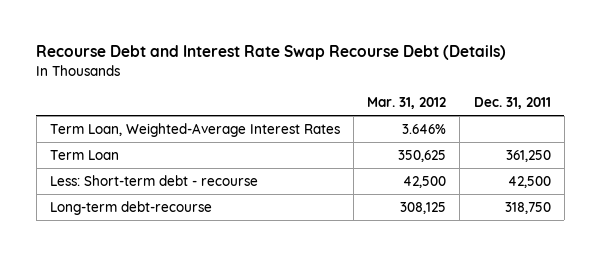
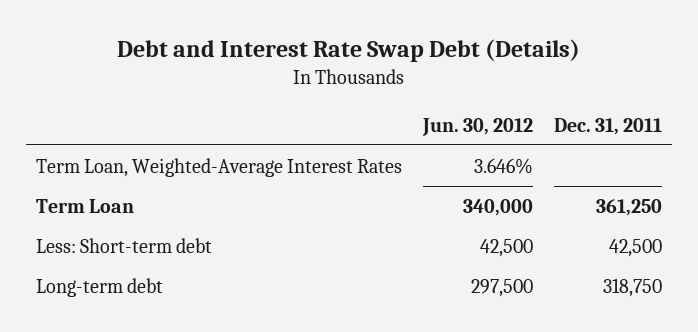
- Recourse Debt and Interest Rate Swap Recourse Debt (Details)
+ Debt and Interest Rate Swap Debt (Details)
- | Mar. 31, 2012 | Dec. 31, 2011
+ | Jun. 30, 2012 | Dec. 31, 2011
- Less: Short-term debt - recourse | 42,500 | 42,500
- Long-term debt-recourse | 308,125 | 318,750
+ Less: Short-term debt | 42,500 | 42,500
+ Long-term debt | 297,500 | 318,750

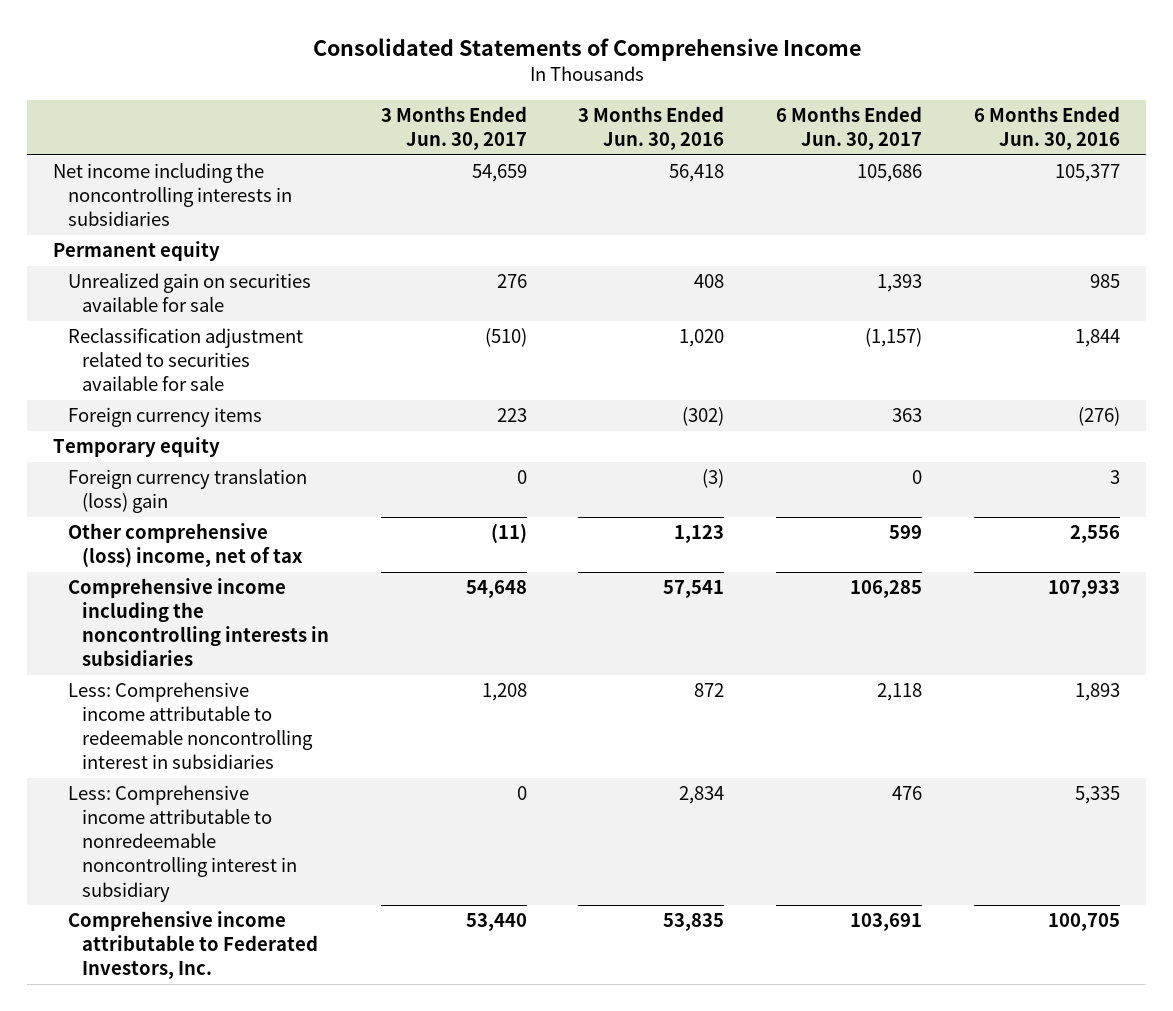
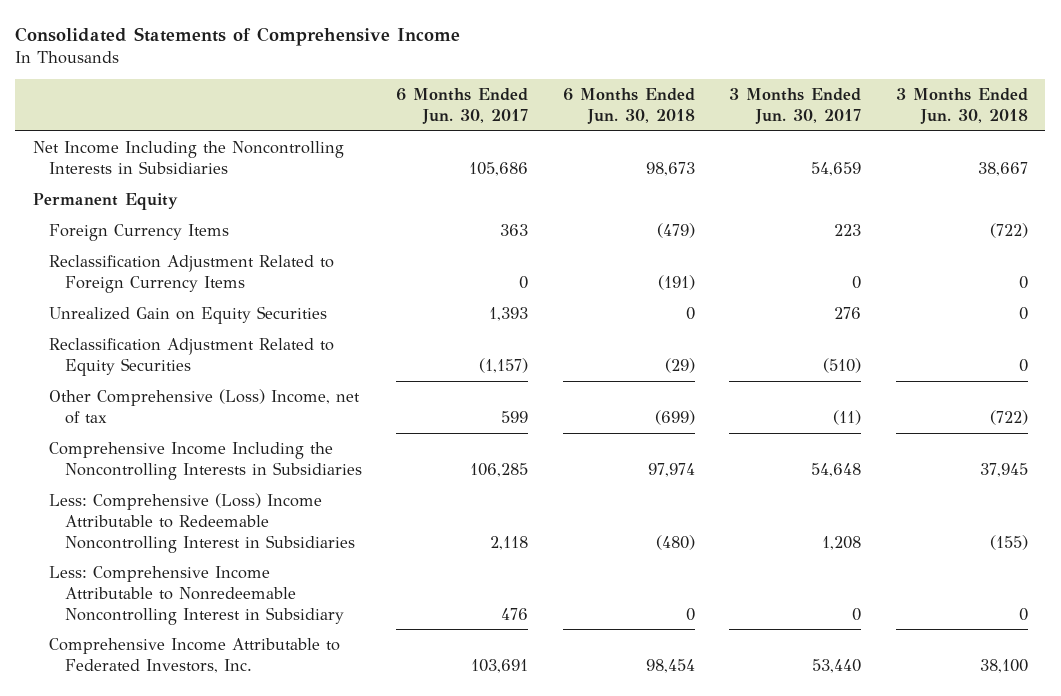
- | 3 Months Ended Jun. 30, 2017 | 3 Months Ended Jun. 30, 2016 | 6 Months Ended Jun. 30, 2017 | 6 Months Ended Jun. 30, 2016
+ | 6 Months Ended Jun. 30, 2017 | 6 Months Ended Jun. 30, 2018 | 3 Months Ended Jun. 30, 2017 | 3 Months Ended Jun. 30, 2018
- Net income including the noncontrolling interests in subsidiaries | 54,659 | 56,418 | 105,686 | 105,377
- Permanent equity
- Unrealized gain on securities available for sale | 276 | 408 | 1,393 | 985
- Reclassification adjustment related to securities available for sale | (510) | 1,020 | (1,157) | 1,844
- Foreign currency items | 223 | (302) | 363 | (276)
- Temporary equity
- Foreign currency translation (loss) gain | 0 | (3) | 0 | 3
- Other comprehensive (loss) income, net of tax | (11) | 1,123 | 599 | 2,556
- Comprehensive income including the noncontrolling interests in subsidiaries | 54,648 | 57,541 | 106,285 | 107,933
- Less: Comprehensive income attributable to redeemable noncontrolling interest in subsidiaries | 1,208 | 872 | 2,118 | 1,893
- Less: Comprehensive income attributable to nonredeemable noncontrolling interest in subsidiary | 0 | 2,834 | 476 | 5,335
- Comprehensive income attributable to Federated Investors, Inc. | 53,440 | 53,835 | 103,691 | 100,705
+ Net Income Including the Noncontrolling Interests in Subsidiaries | 105,686 | 98,673 | 54,659 | 38,667
+ Permanent Equity
+ Foreign Currency Items | 363 | (479) | 223 | (722)
+ Reclassification Adjustment Related to Foreign Currency Items | 0 | (191) | 0 | 0
+ Unrealized Gain on Equity Securities | 1,393 | 0 | 276 | 0
+ Reclassification Adjustment Related to Equity Securities | (1,157) | (29) | (510) | 0
+ Other Comprehensive (Loss) Income, net of tax | 599 | (699) | (11) | (722)
+ Comprehensive Income Including the Noncontrolling Interests in Subsidiaries | 106,285 | 97,974 | 54,648 | 37,945
+ Less: Comprehensive (Loss) Income Attributable to Redeemable Noncontrolling Interest in Subsidiaries | 2,118 | (480) | 1,208 | (155)
+ Less: Comprehensive Income Attributable to Nonredeemable Noncontrolling Interest in Subsidiary | 476 | 0 | 0 | 0
+ Comprehensive Income Attributable to Federated Investors, Inc. | 103,691 | 98,454 | 53,440 | 38,100

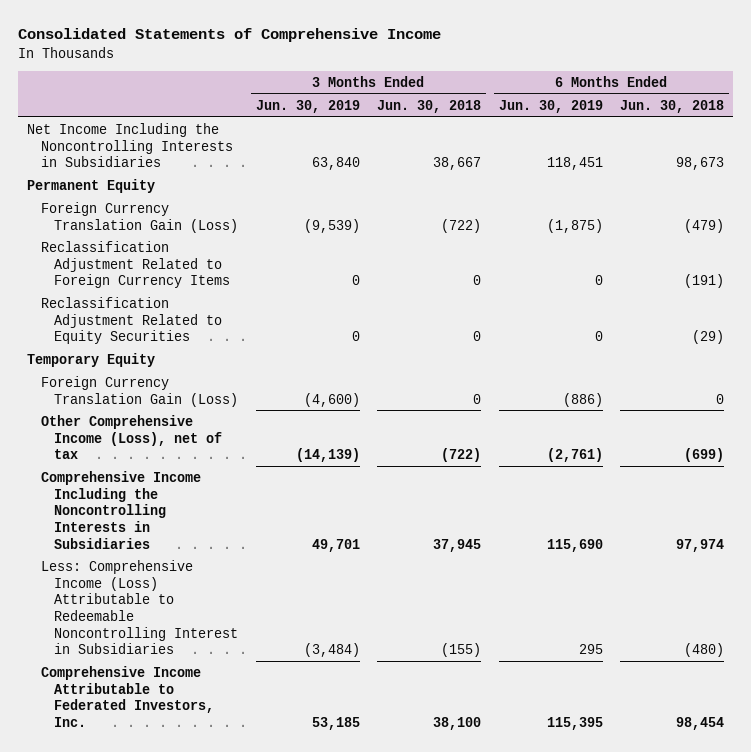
- | 6 Months Ended Jun. 30, 2017 | 6 Months Ended Jun. 30, 2018 | 3 Months Ended Jun. 30, 2017 | 3 Months Ended Jun. 30, 2018
+ | 3 Months Ended Jun. 30, 2019 | 3 Months Ended Jun. 30, 2018 | 6 Months Ended Jun. 30, 2019 | 6 Months Ended Jun. 30, 2018
- Foreign Currency Items | 363 | (479) | 223 | (722)
+ Foreign Currency Translation Gain (Loss) | (9,539) | (722) | (1,875) | (479)
- Unrealized Gain on Equity Securities | 1,393 | 0 | 276 | 0
- Other Comprehensive (Loss) Income, net of tax | 599 | (699) | (11) | (722)
+ Temporary Equity
+ Foreign Currency Translation Gain (Loss) | (4,600) | 0 | (886) | 0
+ Other Comprehensive Income (Loss), net of tax | (14,139) | (722) | (2,761) | (699)
- Less: Comprehensive (Loss) Income Attributable to Redeemable Noncontrolling Interest in Subsidiaries | 2,118 | (480) | 1,208 | (155)
- Less: Comprehensive Income Attributable to Nonredeemable Noncontrolling Interest in Subsidiary | 476 | 0 | 0 | 0
+ Less: Comprehensive Income (Loss) Attributable to Redeemable Noncontrolling Interest in Subsidiaries | (3,484) | (155) | 295 | (480)

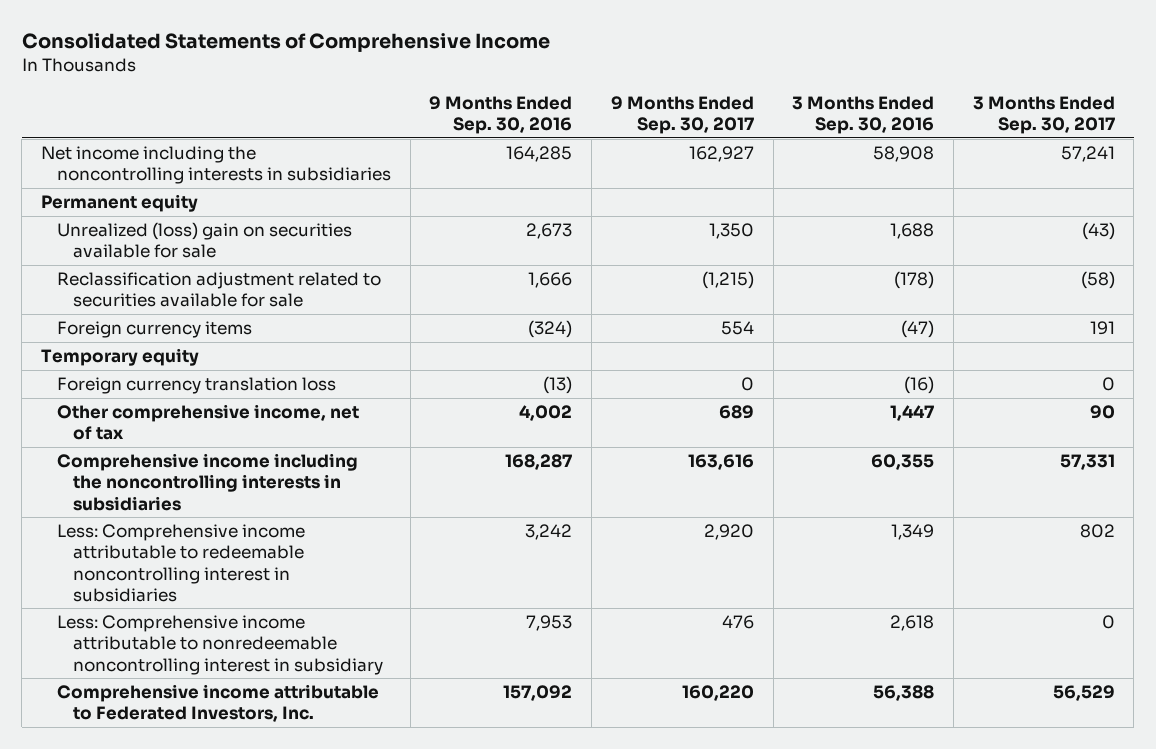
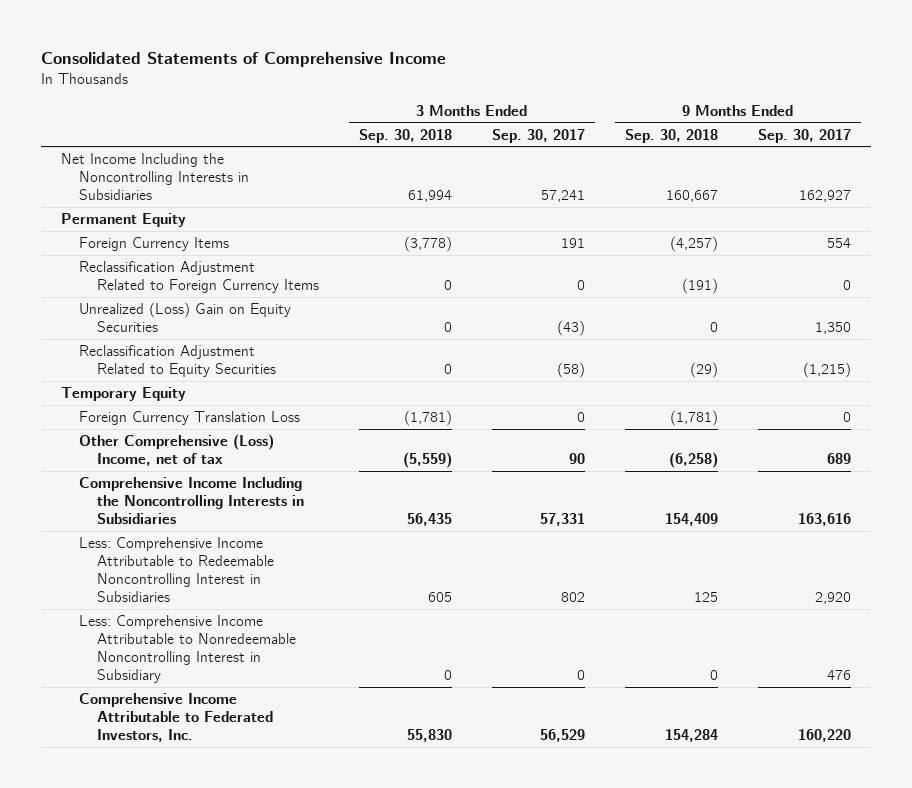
- | 9 Months Ended Sep. 30, 2016 | 9 Months Ended Sep. 30, 2017 | 3 Months Ended Sep. 30, 2016 | 3 Months Ended Sep. 30, 2017
+ | 3 Months Ended Sep. 30, 2018 | 3 Months Ended Sep. 30, 2017 | 9 Months Ended Sep. 30, 2018 | 9 Months Ended Sep. 30, 2017
- Net income including the noncontrolling interests in subsidiaries | 164,285 | 162,927 | 58,908 | 57,241
- Permanent equity
- Unrealized (loss) gain on securities available for sale | 2,673 | 1,350 | 1,688 | (43)
- Reclassification adjustment related to securities available for sale | 1,666 | (1,215) | (178) | (58)
- Foreign currency items | (324) | 554 | (47) | 191
- Temporary equity
- Foreign currency translation loss | (13) | 0 | (16) | 0
- Other comprehensive income, net of tax | 4,002 | 689 | 1,447 | 90
- Comprehensive income including the noncontrolling interests in subsidiaries | 168,287 | 163,616 | 60,355 | 57,331
- Less: Comprehensive income attributable to redeemable noncontrolling interest in subsidiaries | 3,242 | 2,920 | 1,349 | 802
- Less: Comprehensive income attributable to nonredeemable noncontrolling interest in subsidiary | 7,953 | 476 | 2,618 | 0
- Comprehensive income attributable to Federated Investors, Inc. | 157,092 | 160,220 | 56,388 | 56,529
+ Net Income Including the Noncontrolling Interests in Subsidiaries | 61,994 | 57,241 | 160,667 | 162,927
+ Permanent Equity
+ Foreign Currency Items | (3,778) | 191 | (4,257) | 554
+ Reclassification Adjustment Related to Foreign Currency Items | 0 | 0 | (191) | 0
+ Unrealized (Loss) Gain on Equity Securities | 0 | (43) | 0 | 1,350
+ Reclassification Adjustment Related to Equity Securities | 0 | (58) | (29) | (1,215)
+ Temporary Equity
+ Foreign Currency Translation Loss | (1,781) | 0 | (1,781) | 0
+ Other Comprehensive (Loss) Income, net of tax | (5,559) | 90 | (6,258) | 689
+ Comprehensive Income Including the Noncontrolling Interests in Subsidiaries | 56,435 | 57,331 | 154,409 | 163,616
+ Less: Comprehensive Income Attributable to Redeemable Noncontrolling Interest in Subsidiaries | 605 | 802 | 125 | 2,920
+ Less: Comprehensive Income Attributable to Nonredeemable Noncontrolling Interest in Subsidiary | 0 | 0 | 0 | 476
+ Comprehensive Income Attributable to Federated Investors, Inc. | 55,830 | 56,529 | 154,284 | 160,220

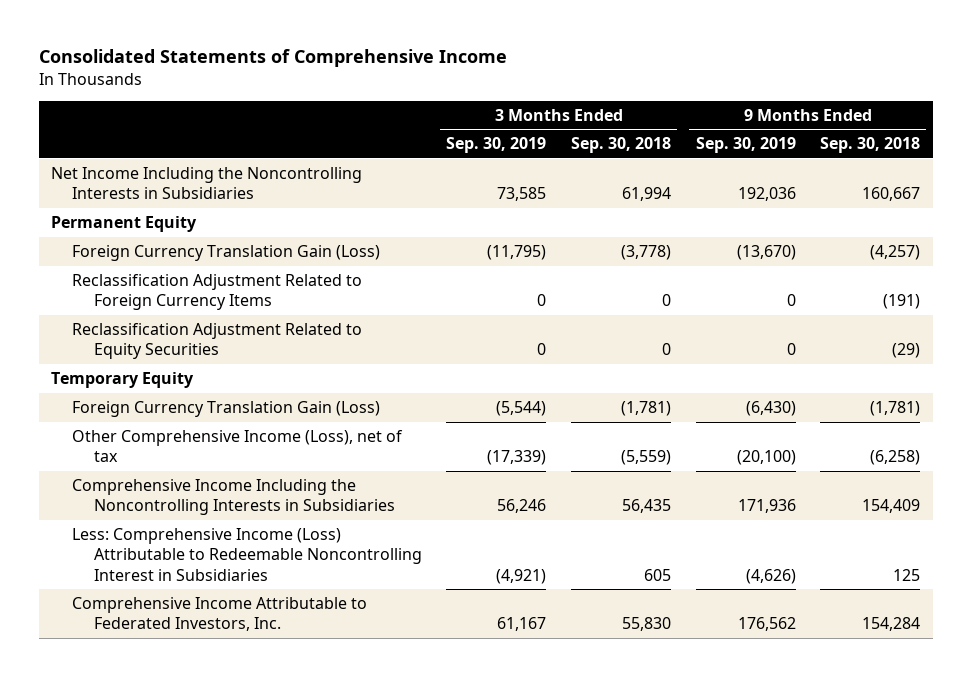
- | 3 Months Ended Sep. 30, 2018 | 3 Months Ended Sep. 30, 2017 | 9 Months Ended Sep. 30, 2018 | 9 Months Ended Sep. 30, 2017
+ | 3 Months Ended Sep. 30, 2019 | 3 Months Ended Sep. 30, 2018 | 9 Months Ended Sep. 30, 2019 | 9 Months Ended Sep. 30, 2018
- Foreign Currency Items | (3,778) | 191 | (4,257) | 554
+ Foreign Currency Translation Gain (Loss) | (11,795) | (3,778) | (13,670) | (4,257)
- Unrealized (Loss) Gain on Equity Securities | 0 | (43) | 0 | 1,350
- Foreign Currency Translation Loss | (1,781) | 0 | (1,781) | 0
- Other Comprehensive (Loss) Income, net of tax | (5,559) | 90 | (6,258) | 689
+ Foreign Currency Translation Gain (Loss) | (5,544) | (1,781) | (6,430) | (1,781)
+ Other Comprehensive Income (Loss), net of tax | (17,339) | (5,559) | (20,100) | (6,258)
- Less: Comprehensive Income Attributable to Redeemable Noncontrolling Interest in Subsidiaries | 605 | 802 | 125 | 2,920
- Less: Comprehensive Income Attributable to Nonredeemable Noncontrolling Interest in Subsidiary | 0 | 0 | 0 | 476
+ Less: Comprehensive Income (Loss) Attributable to Redeemable Noncontrolling Interest in Subsidiaries | (4,921) | 605 | (4,626) | 125

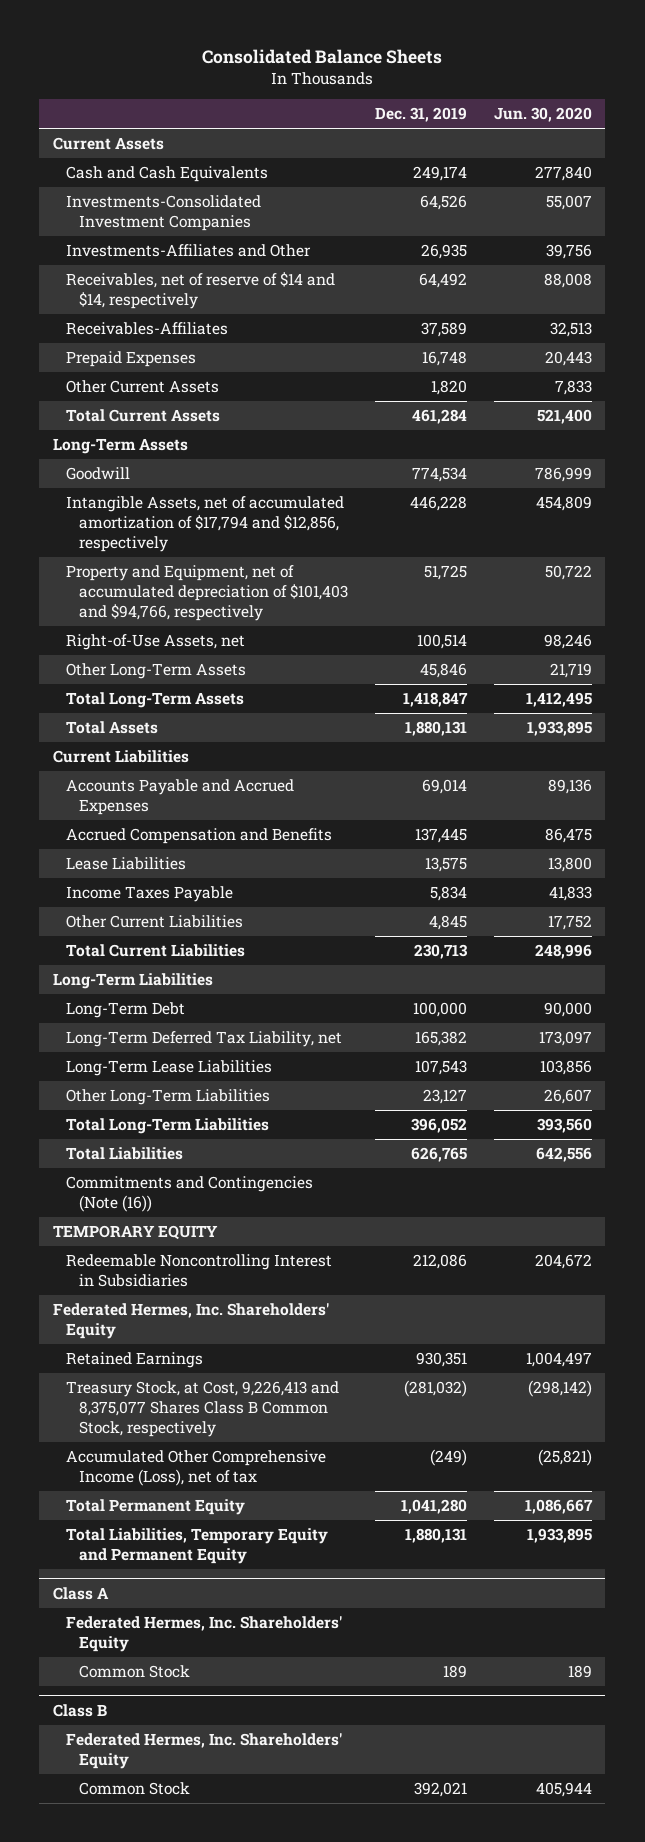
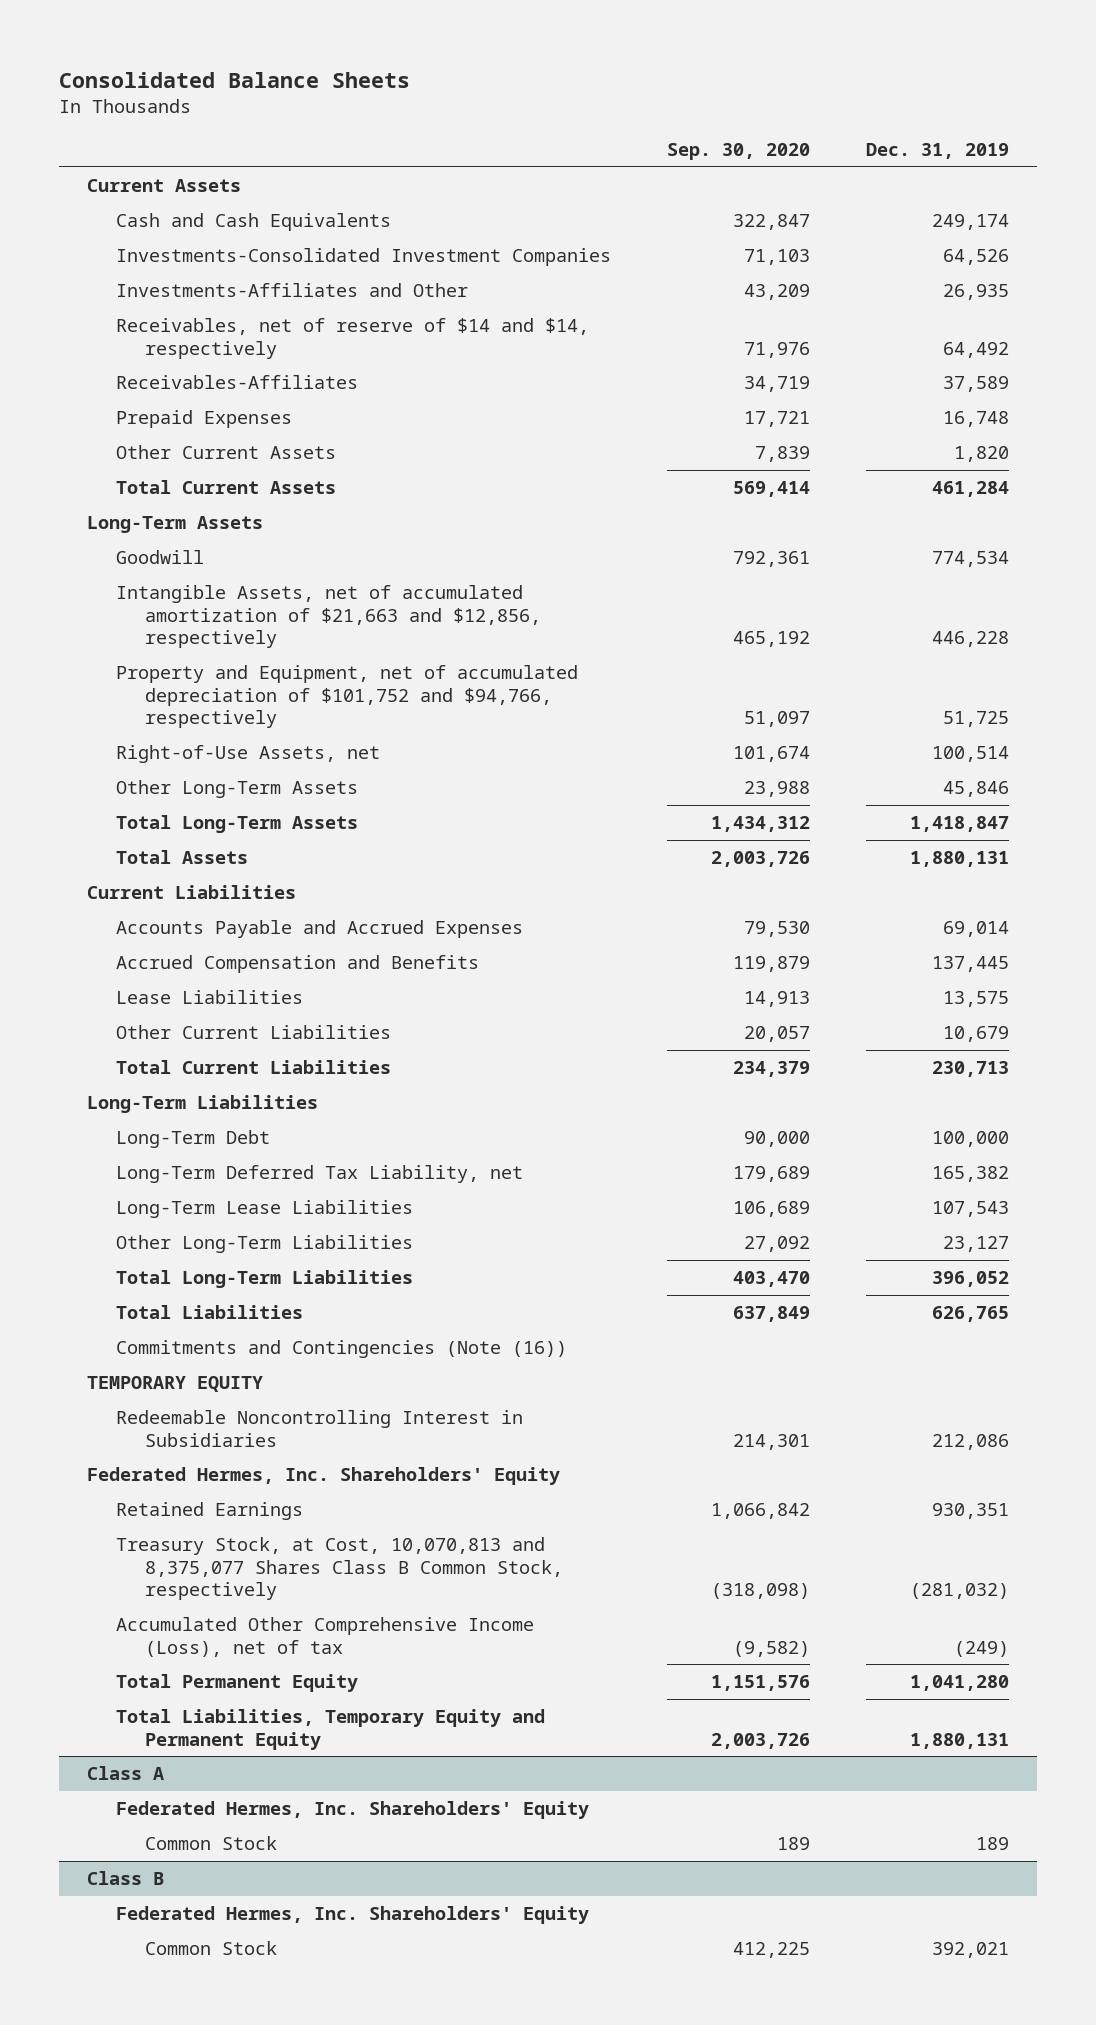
- | Dec. 31, 2019 | Jun. 30, 2020
+ | Sep. 30, 2020 | Dec. 31, 2019
- Intangible Assets, net of accumulated amortization of $17,794 and $12,856, respectively | 446,228 | 454,809
- Property and Equipment, net of accumulated depreciation of $101,403 and $94,766, respectively | 51,725 | 50,722
+ Intangible Assets, net of accumulated amortization of $21,663 and $12,856, respectively | 465,192 | 446,228
+ Property and Equipment, net of accumulated depreciation of $101,752 and $94,766, respectively | 51,097 | 51,725
- Income Taxes Payable | 5,834 | 41,833
- Other Current Liabilities | 4,845 | 17,752
+ Other Current Liabilities | 20,057 | 10,679
- Treasury Stock, at Cost, 9,226,413 and 8,375,077 Shares Class B Common Stock, respectively | (281,032) | (298,142)
+ Treasury Stock, at Cost, 10,070,813 and 8,375,077 Shares Class B Common Stock, respectively | (318,098) | (281,032)

